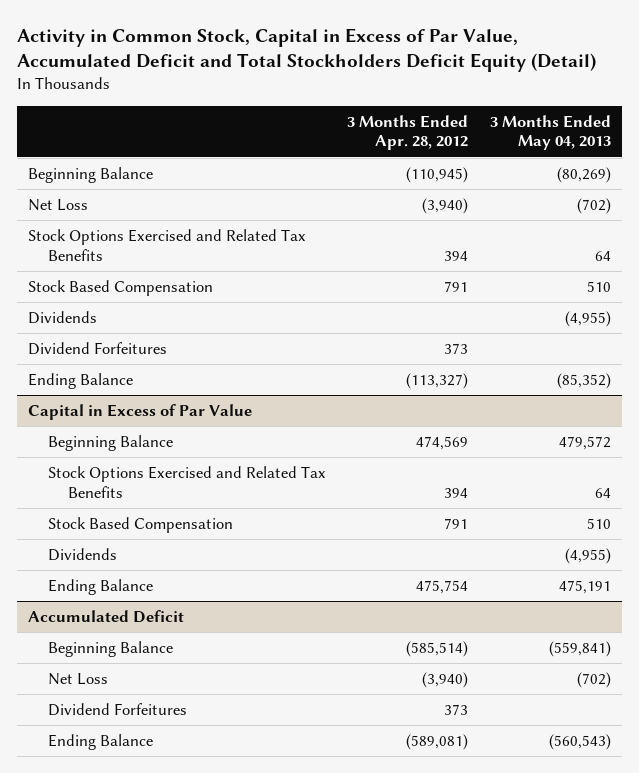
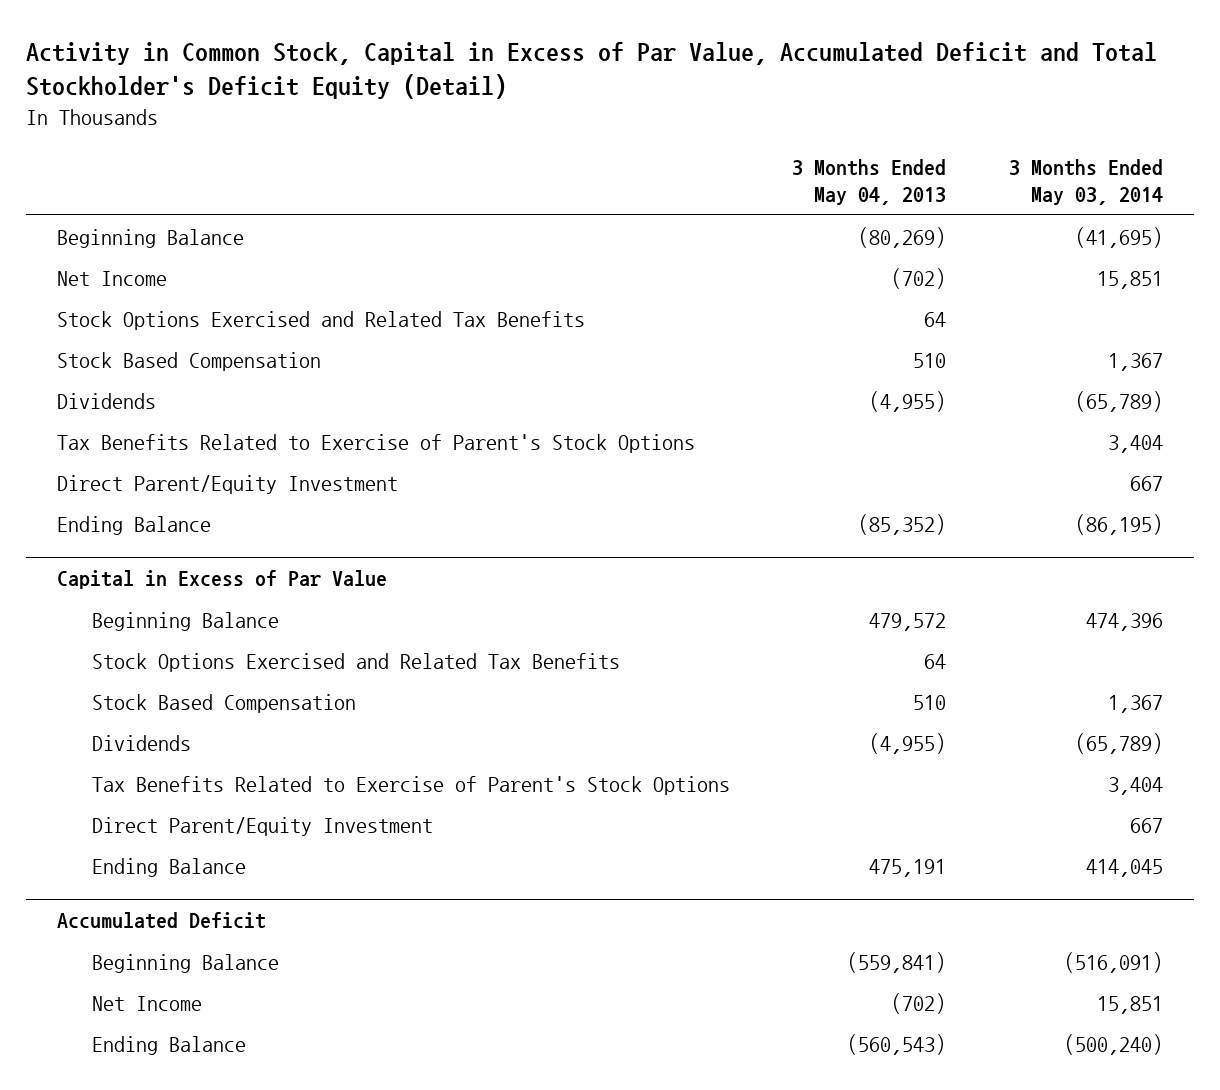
- Activity in Common Stock, Capital in Excess of Par Value, Accumulated Deficit and Total Stockholders Deficit Equity (Detail)
+ Activity in Common Stock, Capital in Excess of Par Value, Accumulated Deficit and Total Stockholder's Deficit Equity (Detail)
- | 3 Months Ended Apr. 28, 2012 | 3 Months Ended May 04, 2013
+ | 3 Months Ended May 04, 2013 | 3 Months Ended May 03, 2014
- Net Loss | (3,940) | (702)
+ Net Income | (702) | 15,851
- Dividend Forfeitures | 373 |
+ Tax Benefits Related to Exercise of Parent's Stock Options | | 3,404
+ Direct Parent/Equity Investment | | 667
@ Capital in Excess of Par Value
+ Tax Benefits Related to Exercise of Parent's Stock Options | | 3,404
+ Direct Parent/Equity Investment | | 667
@ Accumulated Deficit
- Net Loss | (3,940) | (702)
- Dividend Forfeitures | 373 |
+ Net Income | (702) | 15,851

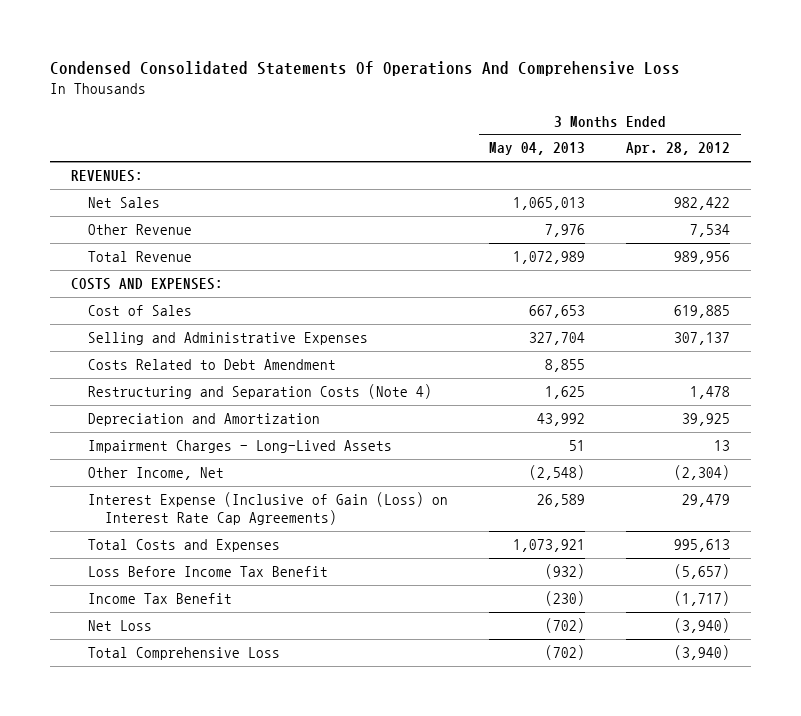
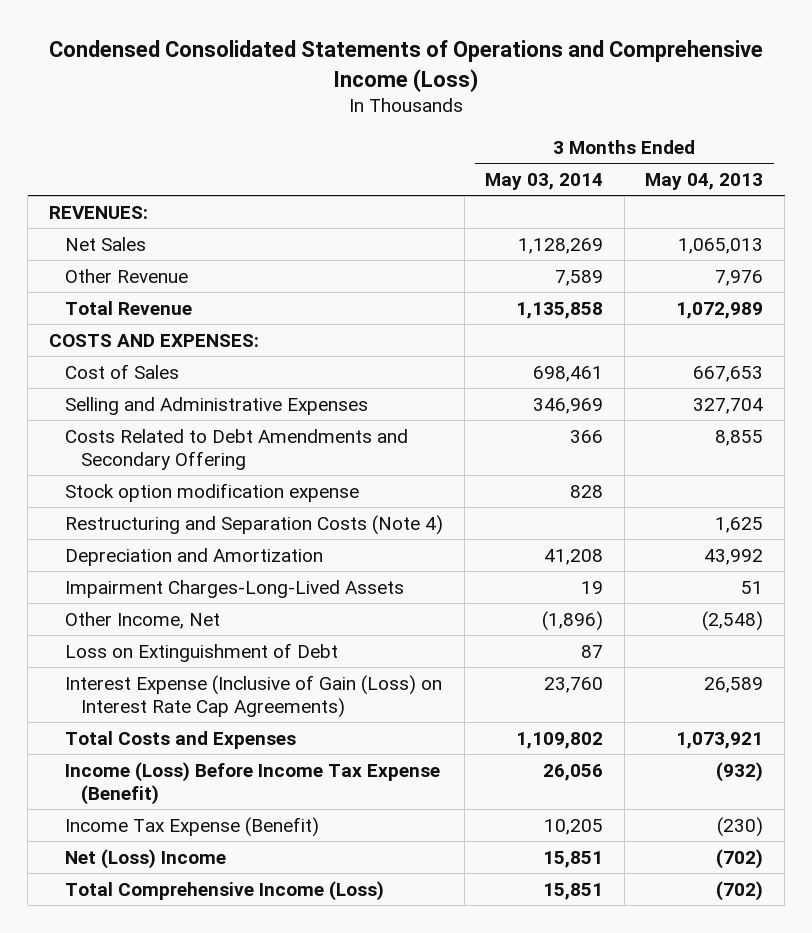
- Condensed Consolidated Statements Of Operations And Comprehensive Loss
+ Condensed Consolidated Statements of Operations and Comprehensive Income (Loss)
- | 3 Months Ended May 04, 2013 | 3 Months Ended Apr. 28, 2012
+ | 3 Months Ended May 03, 2014 | 3 Months Ended May 04, 2013
- Costs Related to Debt Amendment | 8,855 |
+ Costs Related to Debt Amendments and Secondary Offering | 366 | 8,855
+ Stock option modification expense | 828 |
- Impairment Charges - Long-Lived Assets | 51 | 13
+ Impairment Charges-Long-Lived Assets | 19 | 51
+ Loss on Extinguishment of Debt | 87 |
- Loss Before Income Tax Benefit | (932) | (5,657)
- Income Tax Benefit | (230) | (1,717)
- Net Loss | (702) | (3,940)
- Total Comprehensive Loss | (702) | (3,940)
+ Income (Loss) Before Income Tax Expense (Benefit) | 26,056 | (932)
+ Income Tax Expense (Benefit) | 10,205 | (230)
+ Net (Loss) Income | 15,851 | (702)
+ Total Comprehensive Income (Loss) | 15,851 | (702)

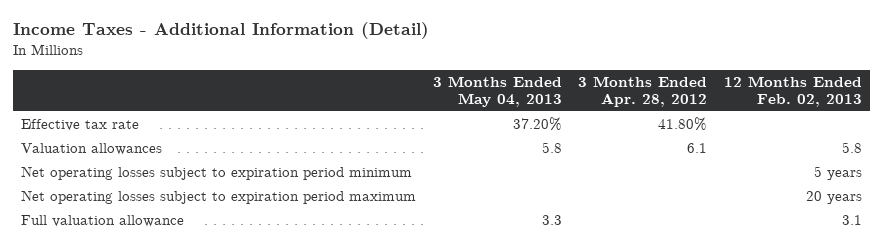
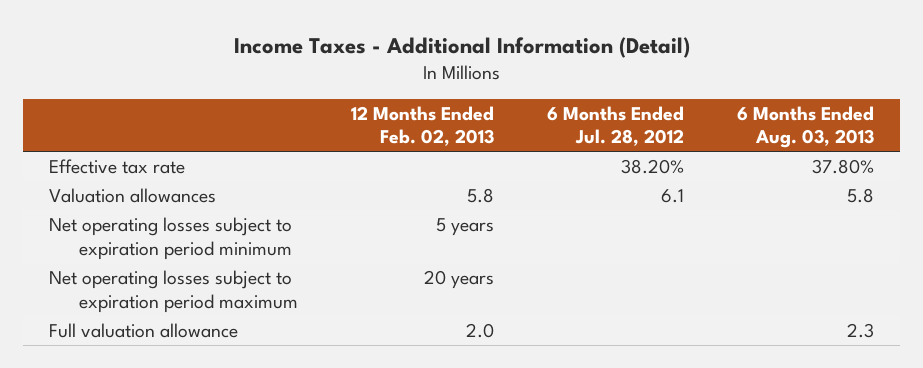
- | 3 Months Ended May 04, 2013 | 3 Months Ended Apr. 28, 2012 | 12 Months Ended Feb. 02, 2013
+ | 12 Months Ended Feb. 02, 2013 | 6 Months Ended Jul. 28, 2012 | 6 Months Ended Aug. 03, 2013
- Full valuation allowance | 3.3 | | 3.1
+ Full valuation allowance | 2.0 | | 2.3

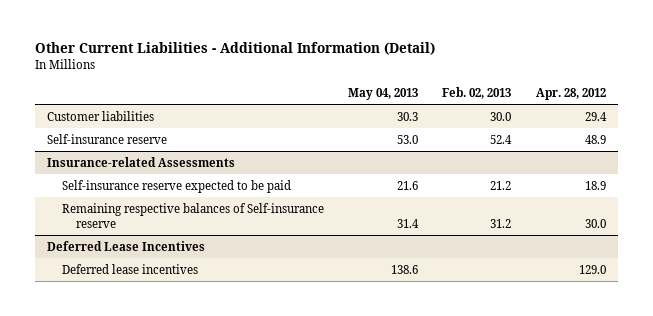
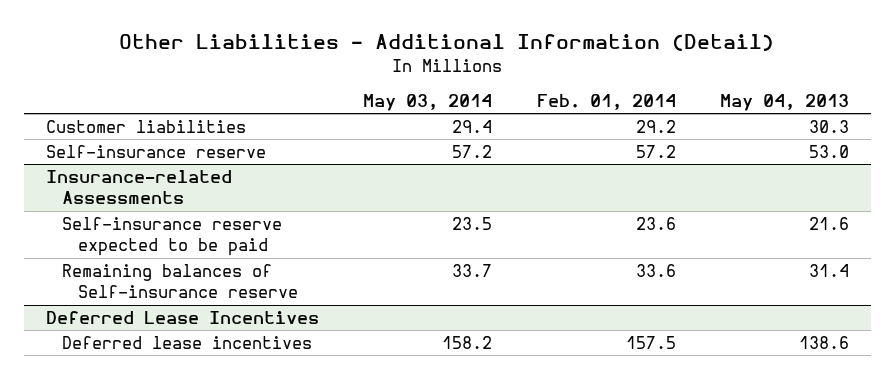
- Other Current Liabilities - Additional Information (Detail)
+ Other Liabilities - Additional Information (Detail)
- | May 04, 2013 | Feb. 02, 2013 | Apr. 28, 2012
+ | May 03, 2014 | Feb. 01, 2014 | May 04, 2013
@ Insurance-related Assessments
- Remaining respective balances of Self-insurance reserve | 31.4 | 31.2 | 30.0
+ Remaining balances of Self-insurance reserve | 33.7 | 33.6 | 31.4

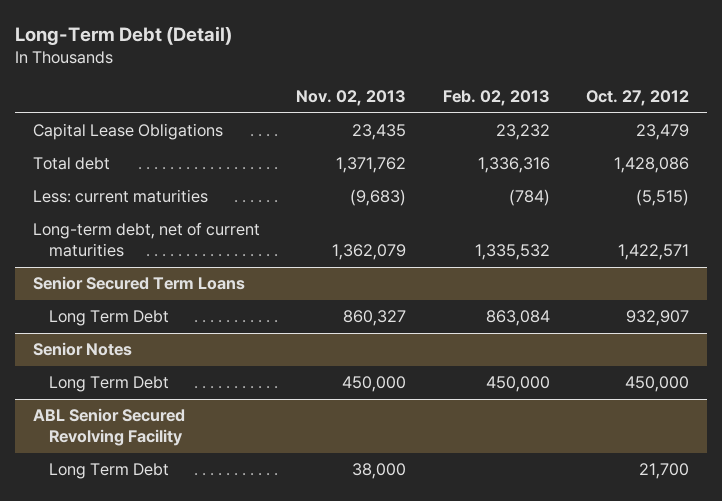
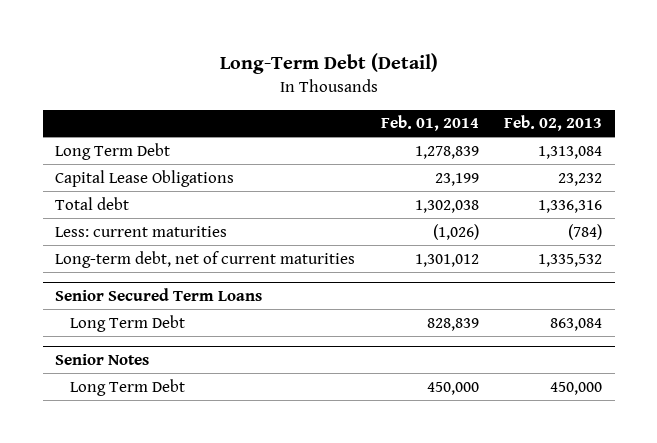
- | Nov. 02, 2013 | Feb. 02, 2013 | Oct. 27, 2012
+ | Feb. 01, 2014 | Feb. 02, 2013
+ Long Term Debt | 1,278,839 | 1,313,084
- ABL Senior Secured Revolving Facility
- Long Term Debt | 38,000 | | 21,700

